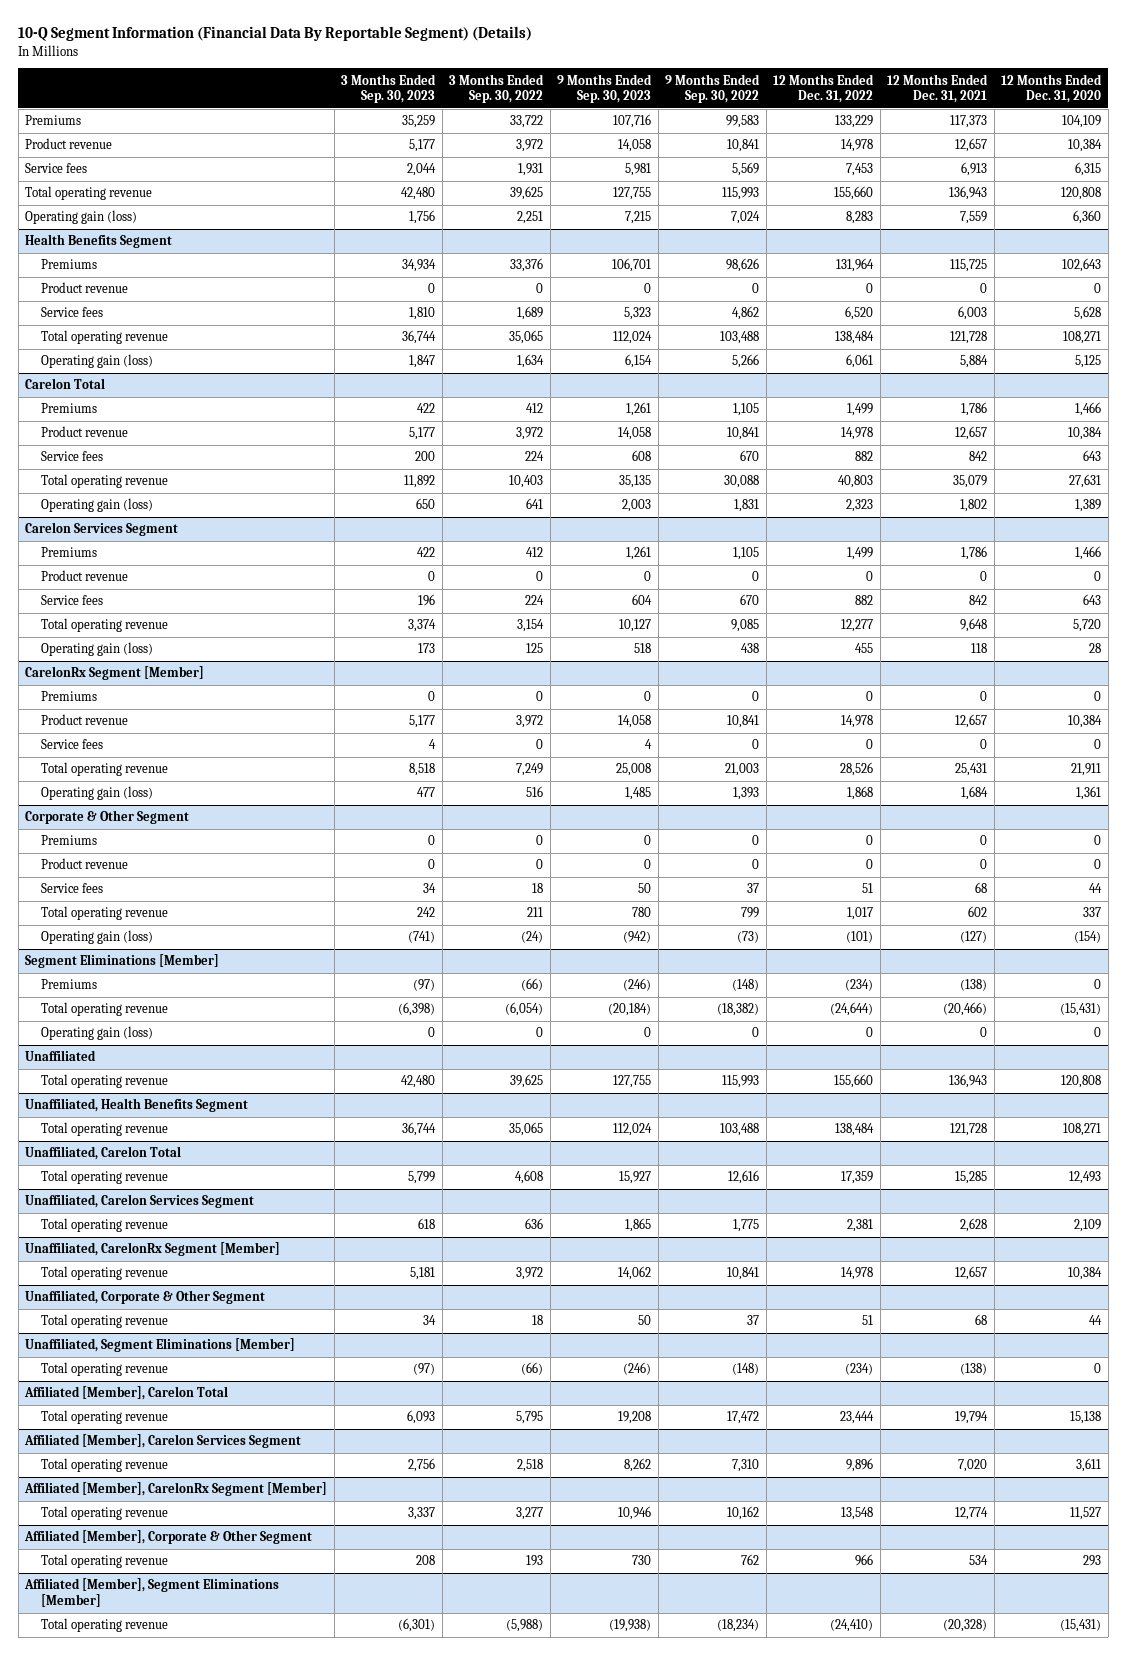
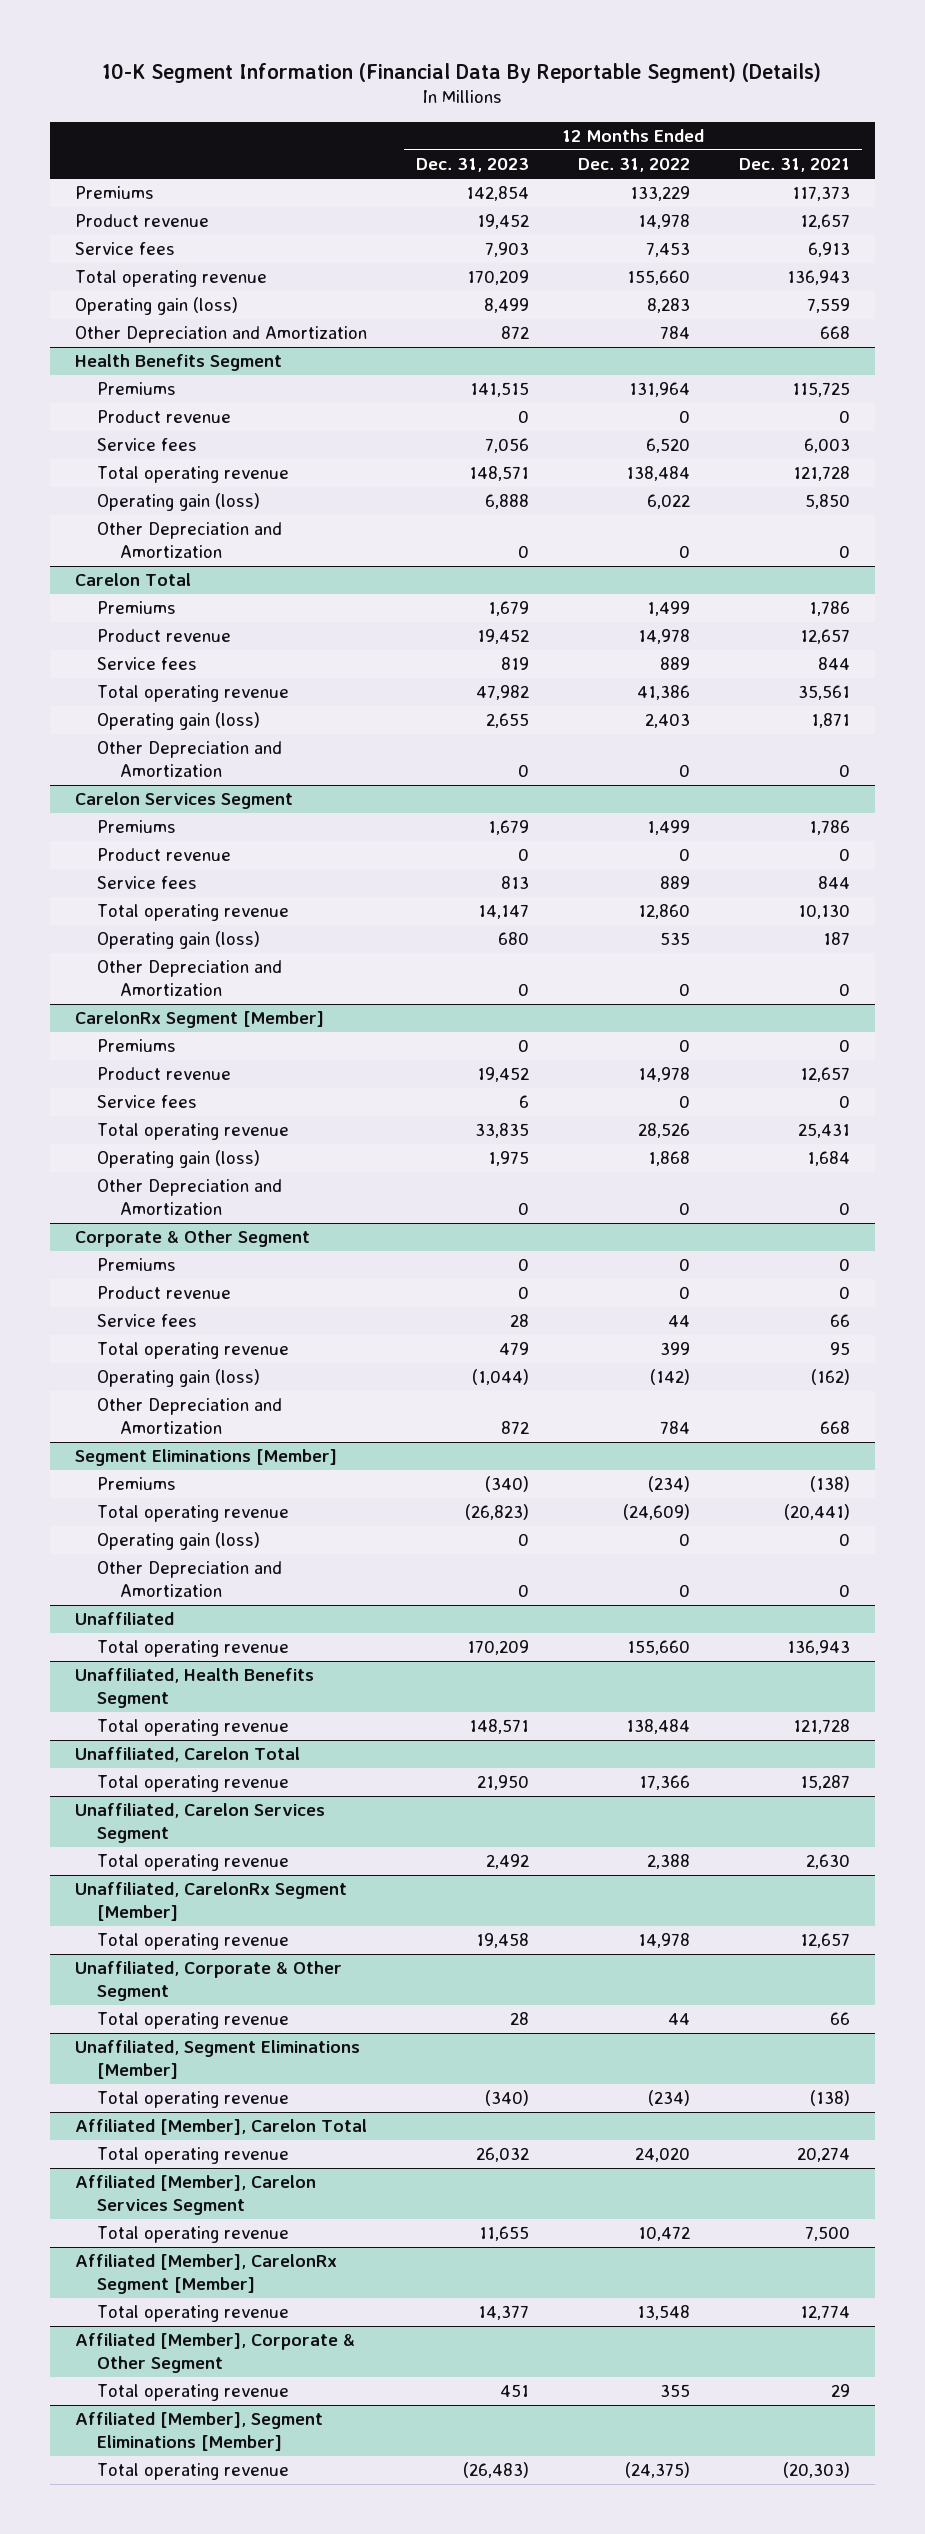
- 10-Q Segment Information (Financial Data By Reportable Segment) (Details)
+ 10-K Segment Information (Financial Data By Reportable Segment) (Details)
- | 3 Months Ended Sep. 30, 2023 | 3 Months Ended Sep. 30, 2022 | 9 Months Ended Sep. 30, 2023 | 9 Months Ended Sep. 30, 2022 | 12 Months Ended Dec. 31, 2022 | 12 Months Ended Dec. 31, 2021 | 12 Months Ended Dec. 31, 2020
+ | 12 Months Ended Dec. 31, 2023 | 12 Months Ended Dec. 31, 2022 | 12 Months Ended Dec. 31, 2021
+ Other Depreciation and Amortization | 872 | 784 | 668
@ Health Benefits Segment
- Operating gain (loss) | 1,847 | 1,634 | 6,154 | 5,266 | 6,061 | 5,884 | 5,125
+ Operating gain (loss) | 6,888 | 6,022 | 5,850
+ Other Depreciation and Amortization | 0 | 0 | 0
@ Carelon Total
- Service fees | 200 | 224 | 608 | 670 | 882 | 842 | 643
- Total operating revenue | 11,892 | 10,403 | 35,135 | 30,088 | 40,803 | 35,079 | 27,631
- Operating gain (loss) | 650 | 641 | 2,003 | 1,831 | 2,323 | 1,802 | 1,389
+ Service fees | 819 | 889 | 844
+ Total operating revenue | 47,982 | 41,386 | 35,561
+ Operating gain (loss) | 2,655 | 2,403 | 1,871
+ Other Depreciation and Amortization | 0 | 0 | 0
@ Carelon Services Segment
- Service fees | 196 | 224 | 604 | 670 | 882 | 842 | 643
- Total operating revenue | 3,374 | 3,154 | 10,127 | 9,085 | 12,277 | 9,648 | 5,720
- Operating gain (loss) | 173 | 125 | 518 | 438 | 455 | 118 | 28
+ Service fees | 813 | 889 | 844
+ Total operating revenue | 14,147 | 12,860 | 10,130
+ Operating gain (loss) | 680 | 535 | 187
+ Other Depreciation and Amortization | 0 | 0 | 0
@ CarelonRx Segment [Member]
+ Other Depreciation and Amortization | 0 | 0 | 0
@ Corporate & Other Segment
- Service fees | 34 | 18 | 50 | 37 | 51 | 68 | 44
- Total operating revenue | 242 | 211 | 780 | 799 | 1,017 | 602 | 337
- Operating gain (loss) | (741) | (24) | (942) | (73) | (101) | (127) | (154)
+ Service fees | 28 | 44 | 66
+ Total operating revenue | 479 | 399 | 95
+ Operating gain (loss) | (1,044) | (142) | (162)
+ Other Depreciation and Amortization | 872 | 784 | 668
@ Segment Eliminations [Member]
- Total operating revenue | (6,398) | (6,054) | (20,184) | (18,382) | (24,644) | (20,466) | (15,431)
+ Total operating revenue | (26,823) | (24,609) | (20,441)
+ Other Depreciation and Amortization | 0 | 0 | 0
@ Unaffiliated, Carelon Total
- Total operating revenue | 5,799 | 4,608 | 15,927 | 12,616 | 17,359 | 15,285 | 12,493
+ Total operating revenue | 21,950 | 17,366 | 15,287
@ Unaffiliated, Carelon Services Segment
- Total operating revenue | 618 | 636 | 1,865 | 1,775 | 2,381 | 2,628 | 2,109
+ Total operating revenue | 2,492 | 2,388 | 2,630
@ Unaffiliated, Corporate & Other Segment
- Total operating revenue | 34 | 18 | 50 | 37 | 51 | 68 | 44
+ Total operating revenue | 28 | 44 | 66
@ Affiliated [Member], Carelon Total
- Total operating revenue | 6,093 | 5,795 | 19,208 | 17,472 | 23,444 | 19,794 | 15,138
+ Total operating revenue | 26,032 | 24,020 | 20,274
@ Affiliated [Member], Carelon Services Segment
- Total operating revenue | 2,756 | 2,518 | 8,262 | 7,310 | 9,896 | 7,020 | 3,611
+ Total operating revenue | 11,655 | 10,472 | 7,500
@ Affiliated [Member], Corporate & Other Segment
- Total operating revenue | 208 | 193 | 730 | 762 | 966 | 534 | 293
+ Total operating revenue | 451 | 355 | 29
@ Affiliated [Member], Segment Eliminations [Member]
- Total operating revenue | (6,301) | (5,988) | (19,938) | (18,234) | (24,410) | (20,328) | (15,431)
+ Total operating revenue | (26,483) | (24,375) | (20,303)

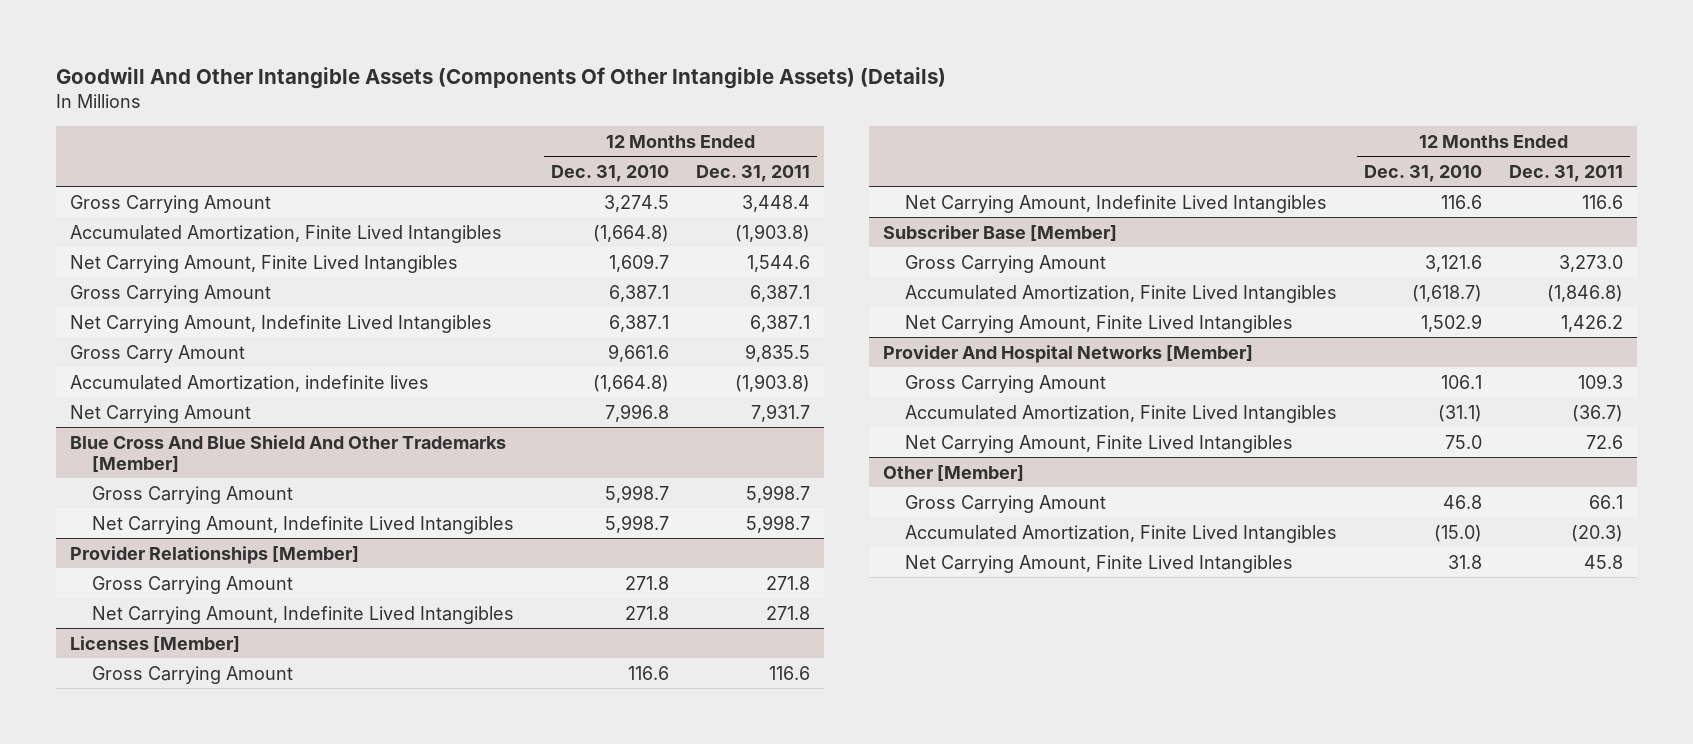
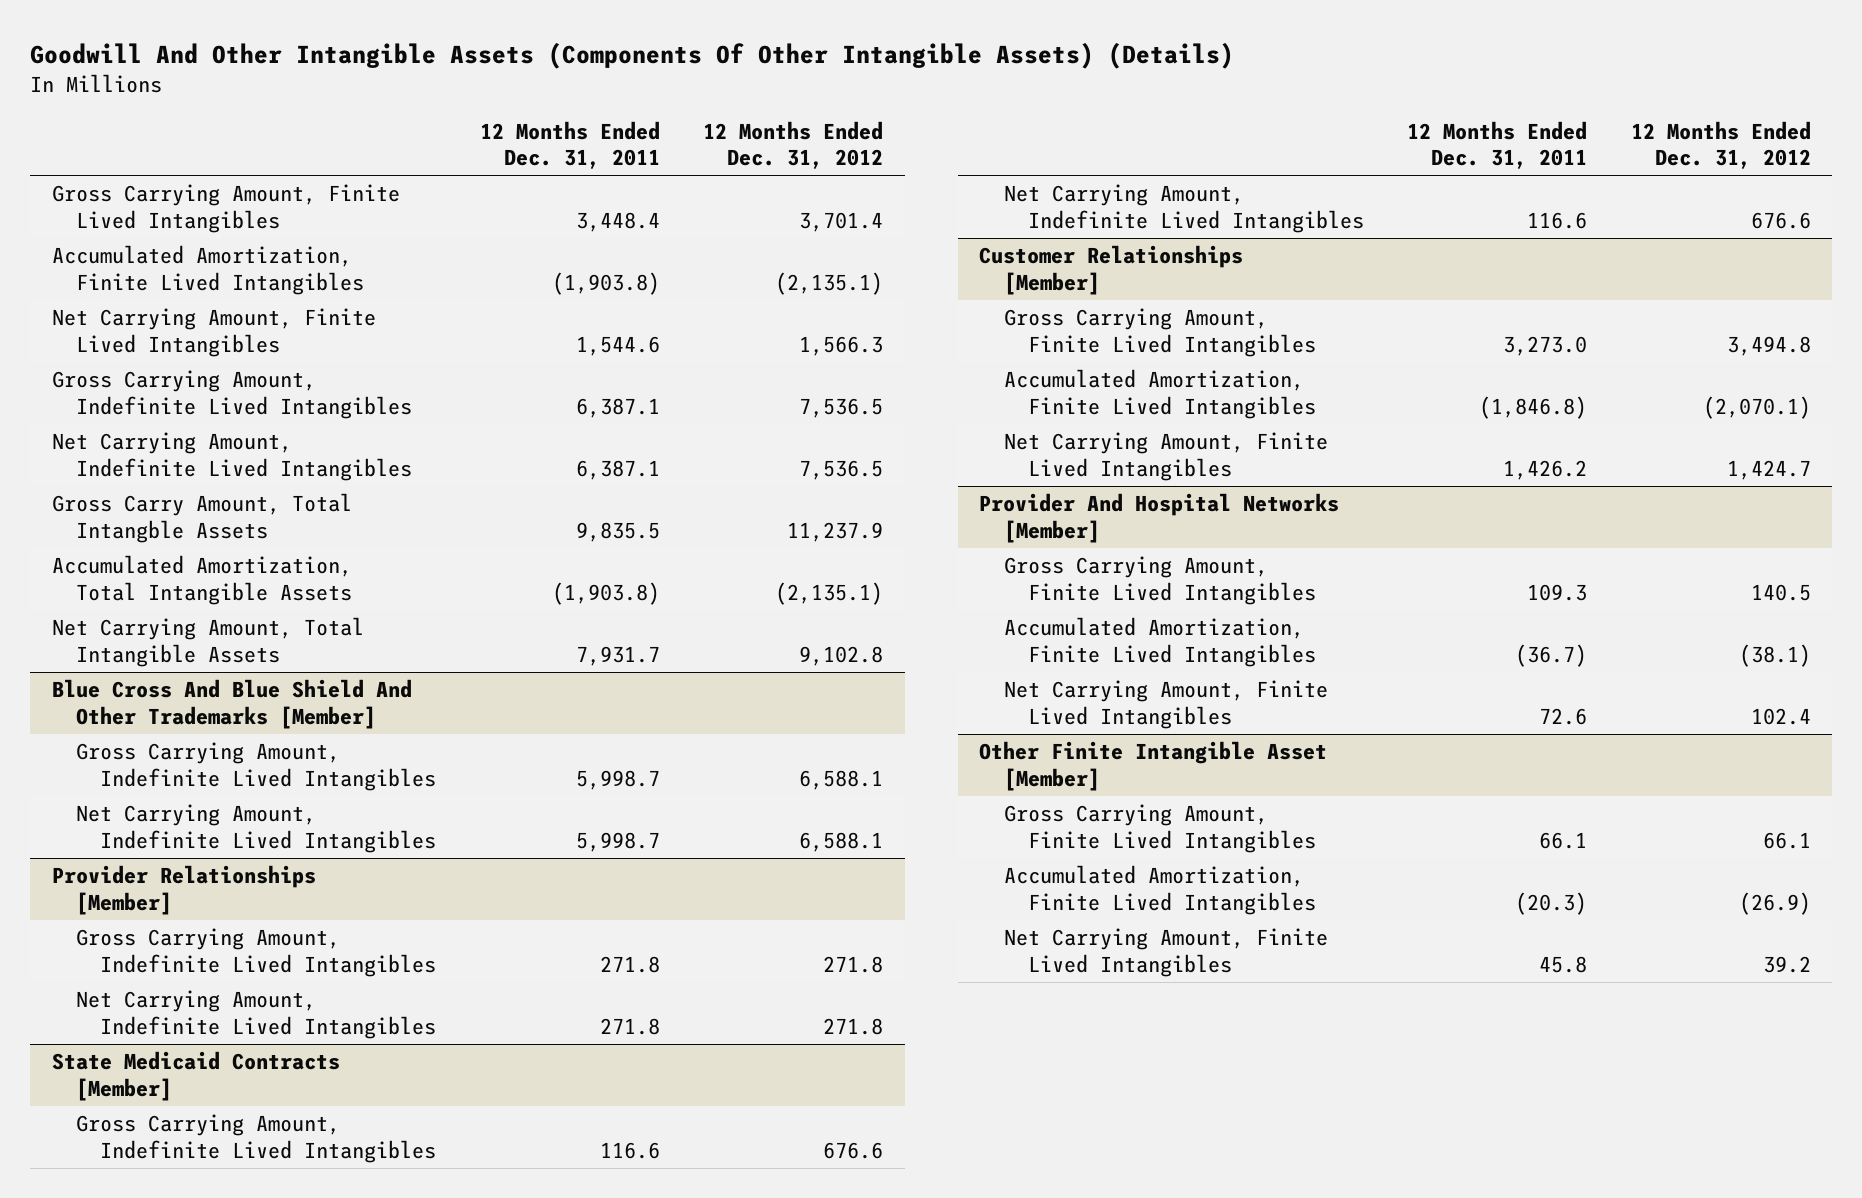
- | 12 Months Ended Dec. 31, 2010 | 12 Months Ended Dec. 31, 2011
+ | 12 Months Ended Dec. 31, 2011 | 12 Months Ended Dec. 31, 2012
- Gross Carrying Amount | 3,274.5 | 3,448.4
+ Gross Carrying Amount, Finite Lived Intangibles | 3,448.4 | 3,701.4
- Gross Carrying Amount | 6,387.1 | 6,387.1
+ Gross Carrying Amount, Indefinite Lived Intangibles | 6,387.1 | 7,536.5
- Gross Carry Amount | 9,661.6 | 9,835.5
- Accumulated Amortization, indefinite lives | (1,664.8) | (1,903.8)
- Net Carrying Amount | 7,996.8 | 7,931.7
+ Gross Carry Amount, Total Intangble Assets | 9,835.5 | 11,237.9
+ Accumulated Amortization, Total Intangible Assets | (1,903.8) | (2,135.1)
+ Net Carrying Amount, Total Intangible Assets | 7,931.7 | 9,102.8
@ Blue Cross And Blue Shield And Other Trademarks [Member]
- Gross Carrying Amount | 5,998.7 | 5,998.7
+ Gross Carrying Amount, Indefinite Lived Intangibles | 5,998.7 | 6,588.1
@ Provider Relationships [Member]
- Gross Carrying Amount | 271.8 | 271.8
+ Gross Carrying Amount, Indefinite Lived Intangibles | 271.8 | 271.8
- Licenses [Member]
- Gross Carrying Amount | 116.6 | 116.6
+ State Medicaid Contracts [Member]
+ Gross Carrying Amount, Indefinite Lived Intangibles | 116.6 | 676.6
- Subscriber Base [Member]
- Gross Carrying Amount | 3,121.6 | 3,273.0
+ Customer Relationships [Member]
+ Gross Carrying Amount, Finite Lived Intangibles | 3,273.0 | 3,494.8
@ Provider And Hospital Networks [Member]
- Gross Carrying Amount | 106.1 | 109.3
+ Gross Carrying Amount, Finite Lived Intangibles | 109.3 | 140.5
- Other [Member]
- Gross Carrying Amount | 46.8 | 66.1
+ Other Finite Intangible Asset [Member]
+ Gross Carrying Amount, Finite Lived Intangibles | 66.1 | 66.1

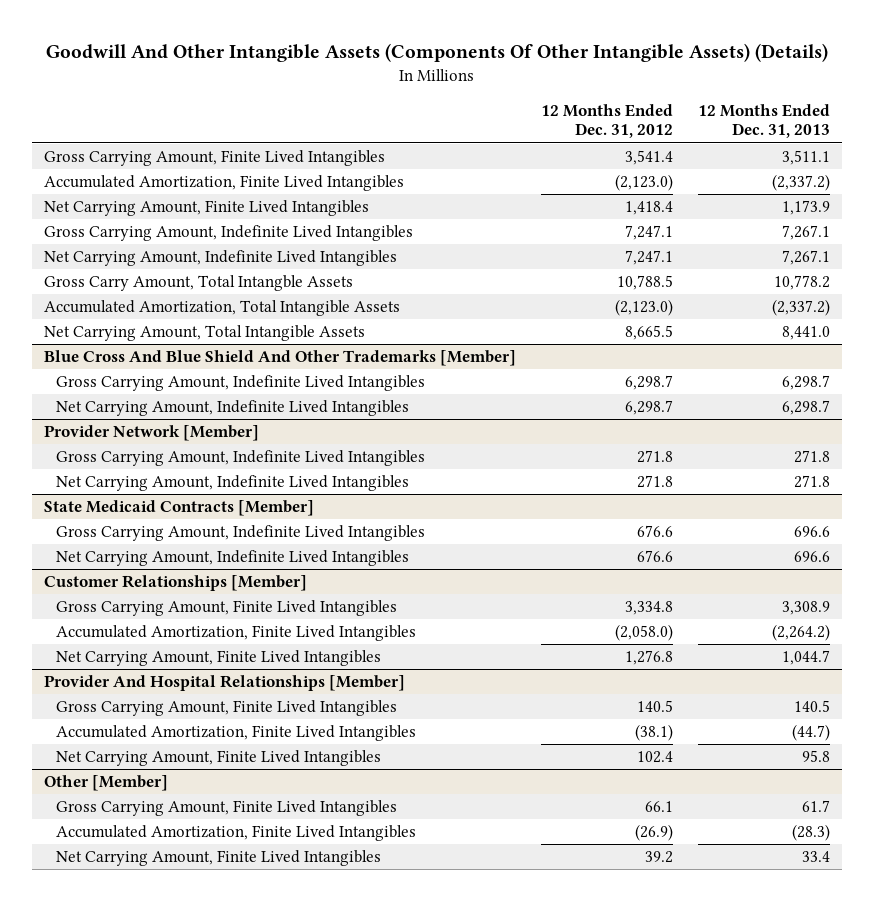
- | 12 Months Ended Dec. 31, 2011 | 12 Months Ended Dec. 31, 2012
+ | 12 Months Ended Dec. 31, 2012 | 12 Months Ended Dec. 31, 2013
- Gross Carrying Amount, Finite Lived Intangibles | 3,448.4 | 3,701.4
- Accumulated Amortization, Finite Lived Intangibles | (1,903.8) | (2,135.1)
- Net Carrying Amount, Finite Lived Intangibles | 1,544.6 | 1,566.3
- Gross Carrying Amount, Indefinite Lived Intangibles | 6,387.1 | 7,536.5
- Net Carrying Amount, Indefinite Lived Intangibles | 6,387.1 | 7,536.5
- Gross Carry Amount, Total Intangble Assets | 9,835.5 | 11,237.9
- Accumulated Amortization, Total Intangible Assets | (1,903.8) | (2,135.1)
- Net Carrying Amount, Total Intangible Assets | 7,931.7 | 9,102.8
+ Gross Carrying Amount, Finite Lived Intangibles | 3,541.4 | 3,511.1
+ Accumulated Amortization, Finite Lived Intangibles | (2,123.0) | (2,337.2)
+ Net Carrying Amount, Finite Lived Intangibles | 1,418.4 | 1,173.9
+ Gross Carrying Amount, Indefinite Lived Intangibles | 7,247.1 | 7,267.1
+ Net Carrying Amount, Indefinite Lived Intangibles | 7,247.1 | 7,267.1
+ Gross Carry Amount, Total Intangble Assets | 10,788.5 | 10,778.2
+ Accumulated Amortization, Total Intangible Assets | (2,123.0) | (2,337.2)
+ Net Carrying Amount, Total Intangible Assets | 8,665.5 | 8,441.0
@ Blue Cross And Blue Shield And Other Trademarks [Member]
- Gross Carrying Amount, Indefinite Lived Intangibles | 5,998.7 | 6,588.1
- Net Carrying Amount, Indefinite Lived Intangibles | 5,998.7 | 6,588.1
- Provider Relationships [Member]
@ Blue Cross And Blue Shield And Other Trademarks [Member]
+ Gross Carrying Amount, Indefinite Lived Intangibles | 6,298.7 | 6,298.7
+ Net Carrying Amount, Indefinite Lived Intangibles | 6,298.7 | 6,298.7
+ Provider Network [Member]
@ Customer Relationships [Member]
- Gross Carrying Amount, Finite Lived Intangibles | 3,273.0 | 3,494.8
- Accumulated Amortization, Finite Lived Intangibles | (1,846.8) | (2,070.1)
- Net Carrying Amount, Finite Lived Intangibles | 1,426.2 | 1,424.7
- Provider And Hospital Networks [Member]
@ Customer Relationships [Member]
+ Gross Carrying Amount, Finite Lived Intangibles | 3,334.8 | 3,308.9
+ Accumulated Amortization, Finite Lived Intangibles | (2,058.0) | (2,264.2)
+ Net Carrying Amount, Finite Lived Intangibles | 1,276.8 | 1,044.7
+ Provider And Hospital Relationships [Member]
- Other Finite Intangible Asset [Member]
+ Other [Member]

